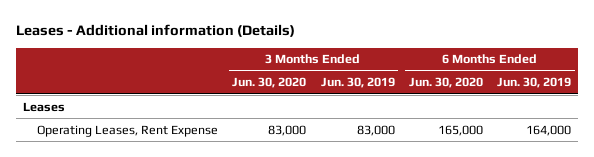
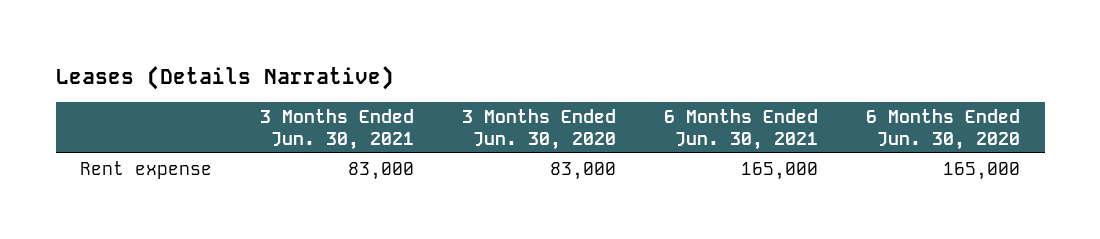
- Leases - Additional information (Details)
+ Leases (Details Narrative)
- | 3 Months Ended Jun. 30, 2020 | 3 Months Ended Jun. 30, 2019 | 6 Months Ended Jun. 30, 2020 | 6 Months Ended Jun. 30, 2019
+ | 3 Months Ended Jun. 30, 2021 | 3 Months Ended Jun. 30, 2020 | 6 Months Ended Jun. 30, 2021 | 6 Months Ended Jun. 30, 2020
- Leases
- Operating Leases, Rent Expense | 83,000 | 83,000 | 165,000 | 164,000
+ Rent expense | 83,000 | 83,000 | 165,000 | 165,000

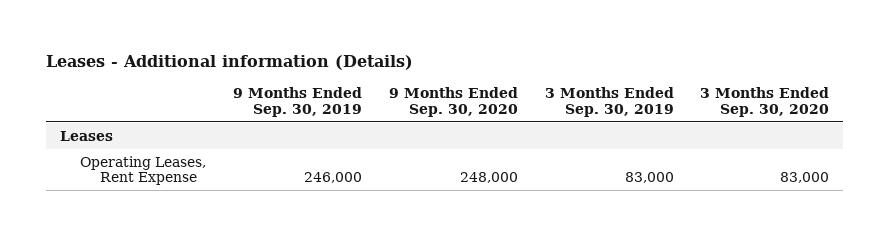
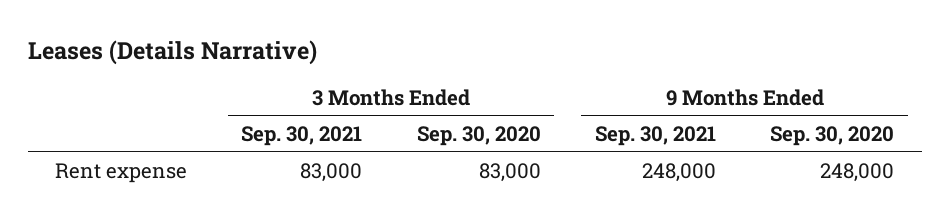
- Leases - Additional information (Details)
+ Leases (Details Narrative)
- | 9 Months Ended Sep. 30, 2019 | 9 Months Ended Sep. 30, 2020 | 3 Months Ended Sep. 30, 2019 | 3 Months Ended Sep. 30, 2020
+ | 3 Months Ended Sep. 30, 2021 | 3 Months Ended Sep. 30, 2020 | 9 Months Ended Sep. 30, 2021 | 9 Months Ended Sep. 30, 2020
- Leases
- Operating Leases, Rent Expense | 246,000 | 248,000 | 83,000 | 83,000
+ Rent expense | 83,000 | 83,000 | 248,000 | 248,000

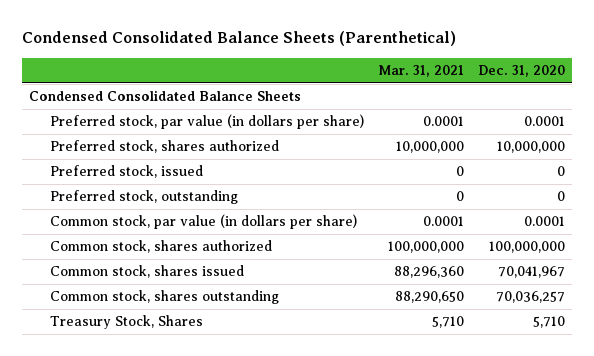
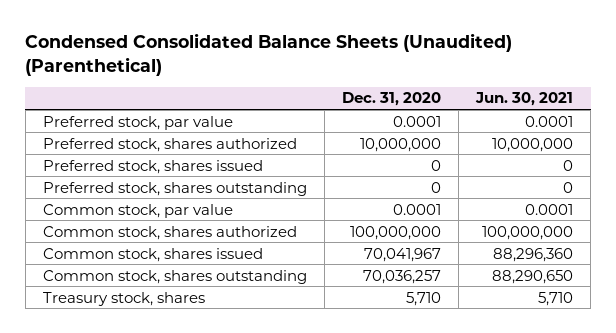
- Condensed Consolidated Balance Sheets (Parenthetical)
+ Condensed Consolidated Balance Sheets (Unaudited) (Parenthetical)
- | Mar. 31, 2021 | Dec. 31, 2020
+ | Dec. 31, 2020 | Jun. 30, 2021
- Condensed Consolidated Balance Sheets
- Preferred stock, par value (in dollars per share) | 0.0001 | 0.0001
+ Preferred stock, par value | 0.0001 | 0.0001
- Preferred stock, issued | 0 | 0
- Preferred stock, outstanding | 0 | 0
- Common stock, par value (in dollars per share) | 0.0001 | 0.0001
+ Preferred stock, shares issued | 0 | 0
+ Preferred stock, shares outstanding | 0 | 0
+ Common stock, par value | 0.0001 | 0.0001
- Treasury Stock, Shares | 5,710 | 5,710
+ Treasury stock, shares | 5,710 | 5,710

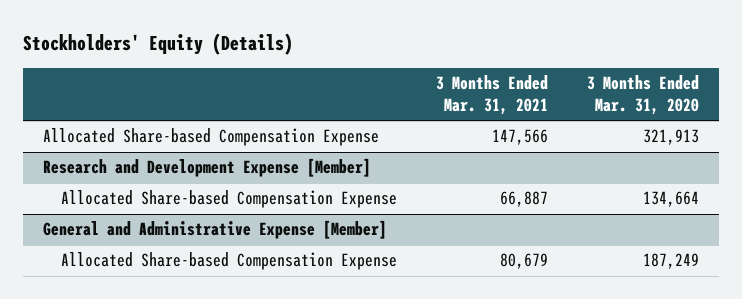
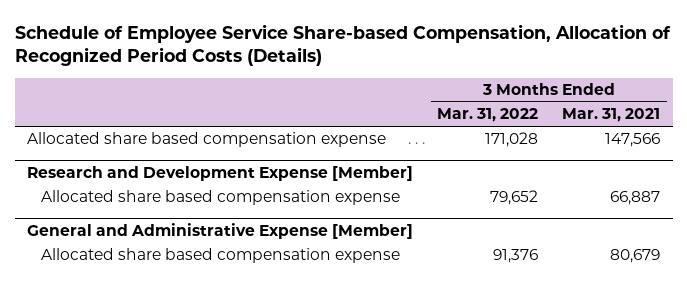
- Stockholders' Equity (Details)
+ Schedule of Employee Service Share-based Compensation, Allocation of Recognized Period Costs (Details)
- | 3 Months Ended Mar. 31, 2021 | 3 Months Ended Mar. 31, 2020
+ | 3 Months Ended Mar. 31, 2022 | 3 Months Ended Mar. 31, 2021
- Allocated Share-based Compensation Expense | 147,566 | 321,913
+ Allocated share based compensation expense | 171,028 | 147,566
@ Research and Development Expense [Member]
- Allocated Share-based Compensation Expense | 66,887 | 134,664
+ Allocated share based compensation expense | 79,652 | 66,887
@ General and Administrative Expense [Member]
- Allocated Share-based Compensation Expense | 80,679 | 187,249
+ Allocated share based compensation expense | 91,376 | 80,679

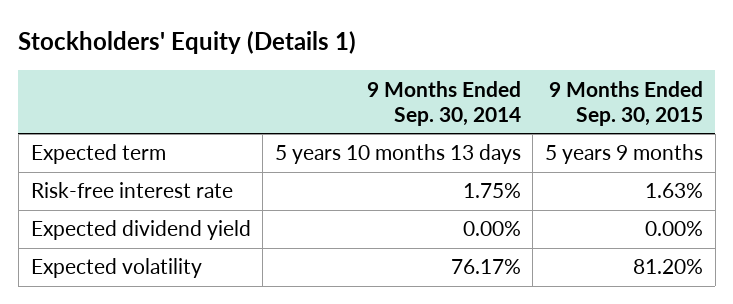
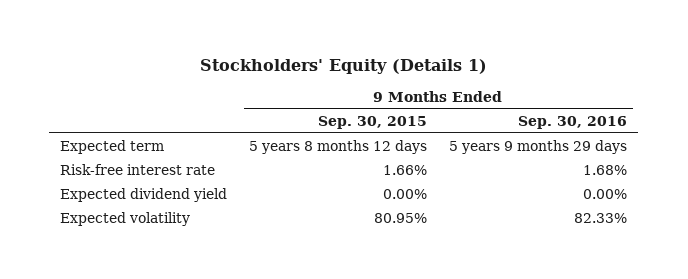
- | 9 Months Ended Sep. 30, 2014 | 9 Months Ended Sep. 30, 2015
+ | 9 Months Ended Sep. 30, 2015 | 9 Months Ended Sep. 30, 2016
- Expected term | 5 years 10 months 13 days | 5 years 9 months
- Risk-free interest rate | 1.75% | 1.63%
+ Expected term | 5 years 8 months 12 days | 5 years 9 months 29 days
+ Risk-free interest rate | 1.66% | 1.68%
- Expected volatility | 76.17% | 81.20%
+ Expected volatility | 80.95% | 82.33%

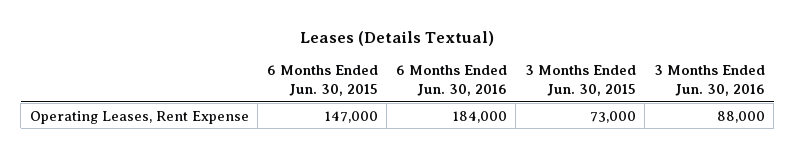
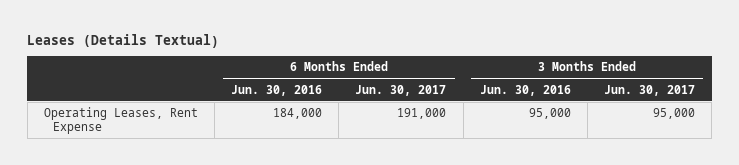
- | 6 Months Ended Jun. 30, 2015 | 6 Months Ended Jun. 30, 2016 | 3 Months Ended Jun. 30, 2015 | 3 Months Ended Jun. 30, 2016
+ | 6 Months Ended Jun. 30, 2016 | 6 Months Ended Jun. 30, 2017 | 3 Months Ended Jun. 30, 2016 | 3 Months Ended Jun. 30, 2017
- Operating Leases, Rent Expense | 147,000 | 184,000 | 73,000 | 88,000
+ Operating Leases, Rent Expense | 184,000 | 191,000 | 95,000 | 95,000

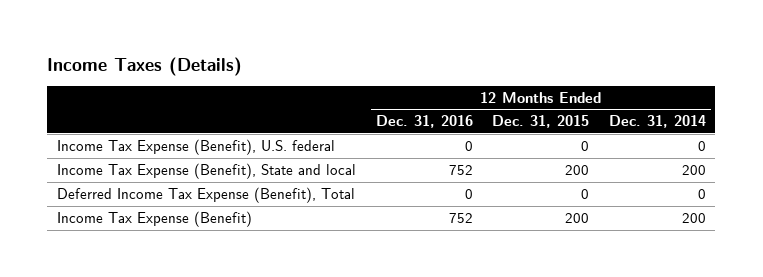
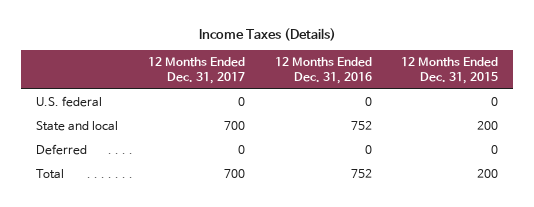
- | 12 Months Ended Dec. 31, 2016 | 12 Months Ended Dec. 31, 2015 | 12 Months Ended Dec. 31, 2014
+ | 12 Months Ended Dec. 31, 2017 | 12 Months Ended Dec. 31, 2016 | 12 Months Ended Dec. 31, 2015
- Income Tax Expense (Benefit), U.S. federal | 0 | 0 | 0
- Income Tax Expense (Benefit), State and local | 752 | 200 | 200
- Deferred Income Tax Expense (Benefit), Total | 0 | 0 | 0
- Income Tax Expense (Benefit) | 752 | 200 | 200
+ U.S. federal | 0 | 0 | 0
+ State and local | 700 | 752 | 200
+ Deferred | 0 | 0 | 0
+ Total | 700 | 752 | 200

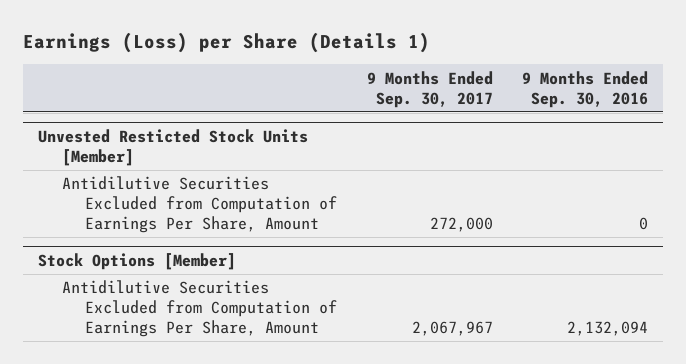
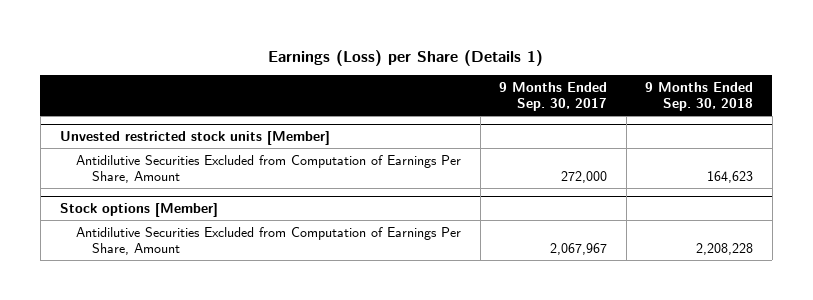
- | 9 Months Ended Sep. 30, 2017 | 9 Months Ended Sep. 30, 2016
+ | 9 Months Ended Sep. 30, 2017 | 9 Months Ended Sep. 30, 2018
- Unvested Resticted Stock Units [Member]
+ Unvested restricted stock units [Member]
- Stock Options [Member]
+ Stock options [Member]

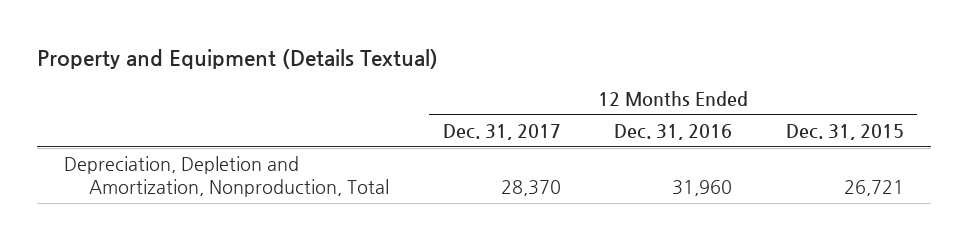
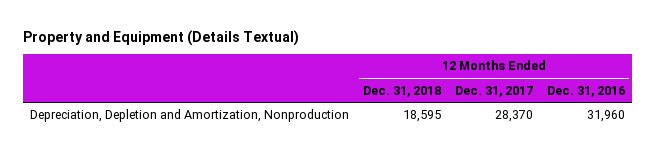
- | 12 Months Ended Dec. 31, 2017 | 12 Months Ended Dec. 31, 2016 | 12 Months Ended Dec. 31, 2015
+ | 12 Months Ended Dec. 31, 2018 | 12 Months Ended Dec. 31, 2017 | 12 Months Ended Dec. 31, 2016
- Depreciation, Depletion and Amortization, Nonproduction, Total | 28,370 | 31,960 | 26,721
+ Depreciation, Depletion and Amortization, Nonproduction | 18,595 | 28,370 | 31,960

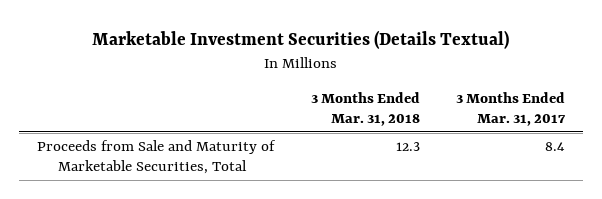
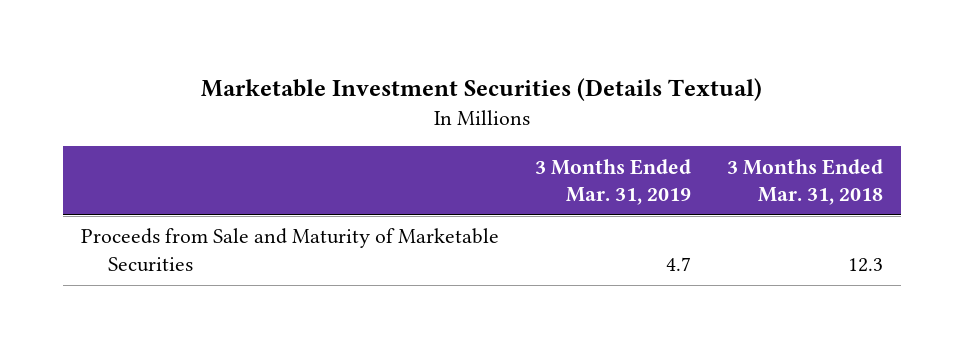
- | 3 Months Ended Mar. 31, 2018 | 3 Months Ended Mar. 31, 2017
+ | 3 Months Ended Mar. 31, 2019 | 3 Months Ended Mar. 31, 2018
- Proceeds from Sale and Maturity of Marketable Securities, Total | 12.3 | 8.4
+ Proceeds from Sale and Maturity of Marketable Securities | 4.7 | 12.3

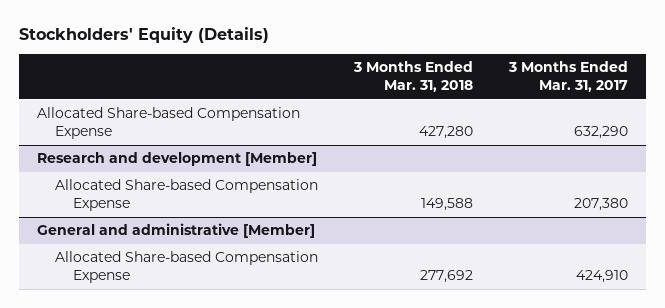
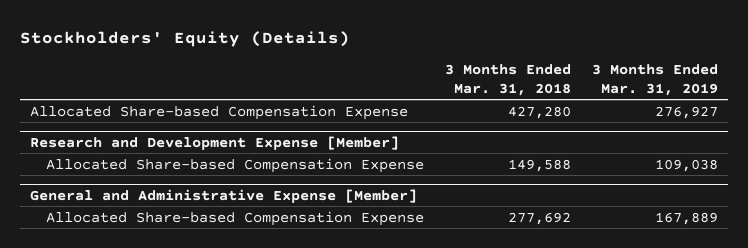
- | 3 Months Ended Mar. 31, 2018 | 3 Months Ended Mar. 31, 2017
+ | 3 Months Ended Mar. 31, 2018 | 3 Months Ended Mar. 31, 2019
- Research and development [Member]
+ Research and Development Expense [Member]
- General and administrative [Member]
+ General and Administrative Expense [Member]

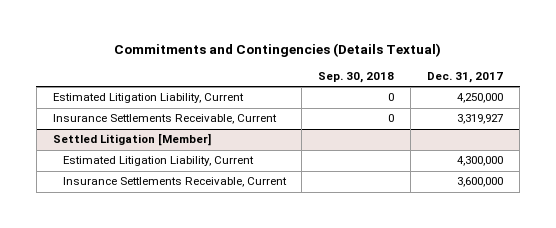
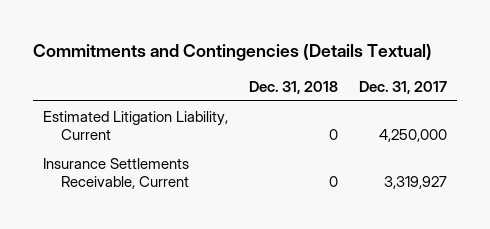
- | Sep. 30, 2018 | Dec. 31, 2017
+ | Dec. 31, 2018 | Dec. 31, 2017
- Settled Litigation [Member]
- Estimated Litigation Liability, Current | | 4,300,000
- Insurance Settlements Receivable, Current | | 3,600,000

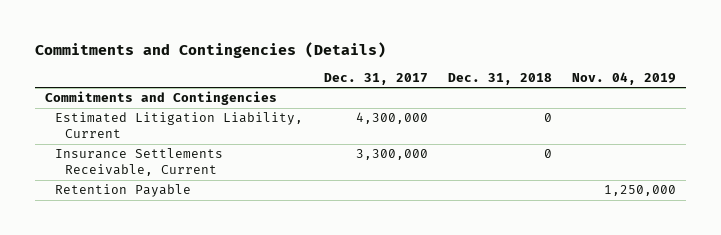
- Commitments and Contingencies (Details Textual)
+ Commitments and Contingencies (Details)
- | Dec. 31, 2018 | Dec. 31, 2017
+ | Dec. 31, 2017 | Dec. 31, 2018 | Nov. 04, 2019
- Estimated Litigation Liability, Current | 0 | 4,250,000
- Insurance Settlements Receivable, Current | 0 | 3,319,927
+ Commitments and Contingencies
+ Estimated Litigation Liability, Current | 4,300,000 | 0 |
+ Insurance Settlements Receivable, Current | 3,300,000 | 0 |
+ Retention Payable | | | 1,250,000

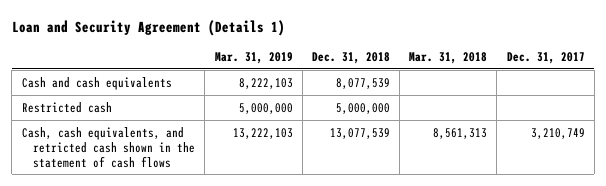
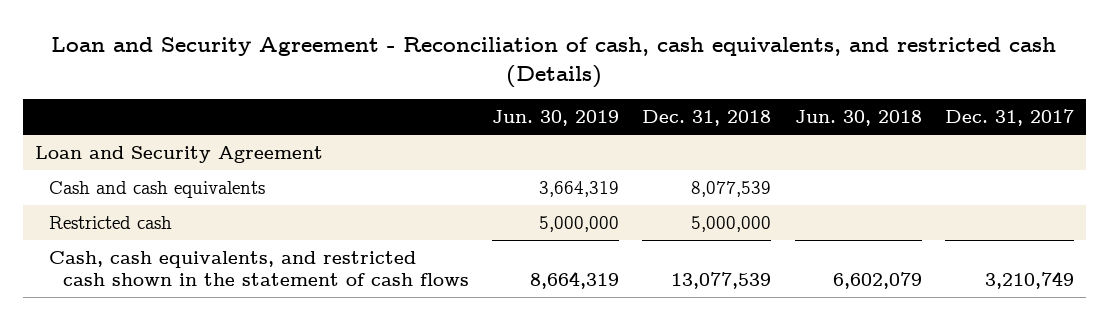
- Loan and Security Agreement (Details 1)
+ Loan and Security Agreement - Reconciliation of cash, cash equivalents, and restricted cash (Details)
- | Mar. 31, 2019 | Dec. 31, 2018 | Mar. 31, 2018 | Dec. 31, 2017
+ | Jun. 30, 2019 | Dec. 31, 2018 | Jun. 30, 2018 | Dec. 31, 2017
+ Loan and Security Agreement
- Cash, cash equivalents, and retricted cash shown in the statement of cash flows | 13,222,103 | 13,077,539 | 8,561,313 | 3,210,749
+ Cash, cash equivalents, and restricted cash shown in the statement of cash flows | 8,664,319 | 13,077,539 | 6,602,079 | 3,210,749

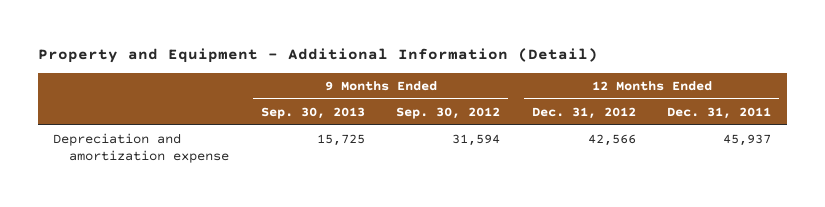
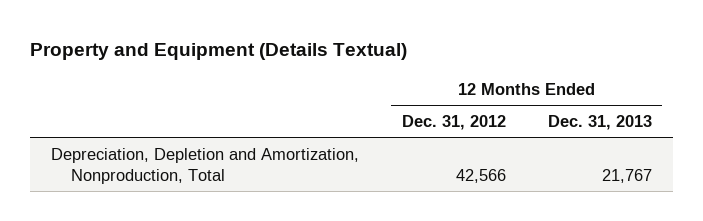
- Property and Equipment - Additional Information (Detail)
+ Property and Equipment (Details Textual)
- | 9 Months Ended Sep. 30, 2013 | 9 Months Ended Sep. 30, 2012 | 12 Months Ended Dec. 31, 2012 | 12 Months Ended Dec. 31, 2011
+ | 12 Months Ended Dec. 31, 2012 | 12 Months Ended Dec. 31, 2013
- Depreciation and amortization expense | 15,725 | 31,594 | 42,566 | 45,937
+ Depreciation, Depletion and Amortization, Nonproduction, Total | 42,566 | 21,767

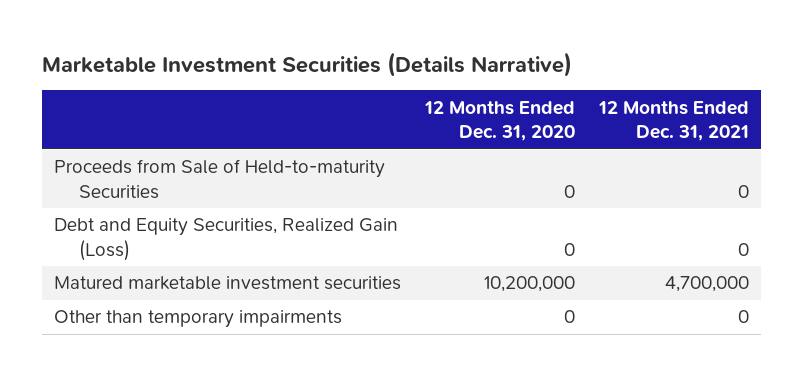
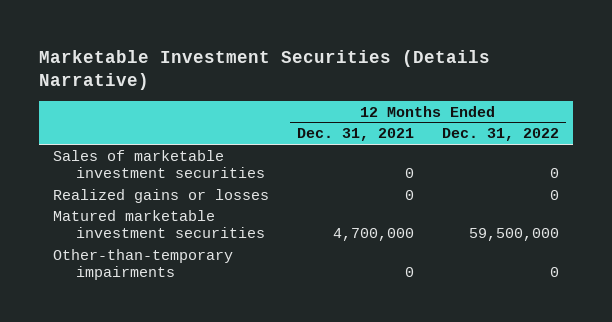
- | 12 Months Ended Dec. 31, 2020 | 12 Months Ended Dec. 31, 2021
+ | 12 Months Ended Dec. 31, 2021 | 12 Months Ended Dec. 31, 2022
- Proceeds from Sale of Held-to-maturity Securities | 0 | 0
- Debt and Equity Securities, Realized Gain (Loss) | 0 | 0
+ Sales of marketable investment securities | 0 | 0
+ Realized gains or losses | 0 | 0
- Other than temporary impairments | 0 | 0
+ Other-than-temporary impairments | 0 | 0

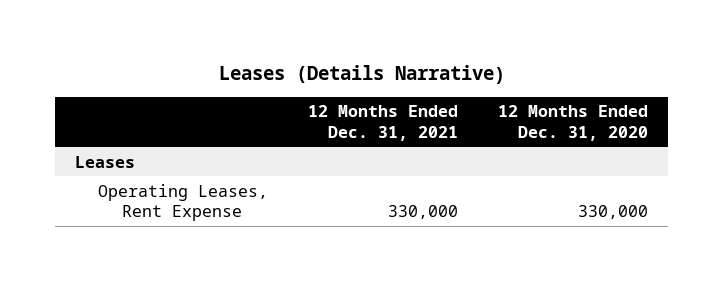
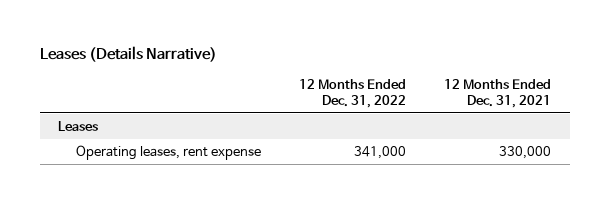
- | 12 Months Ended Dec. 31, 2021 | 12 Months Ended Dec. 31, 2020
+ | 12 Months Ended Dec. 31, 2022 | 12 Months Ended Dec. 31, 2021
- Operating Leases, Rent Expense | 330,000 | 330,000
+ Operating leases, rent expense | 341,000 | 330,000

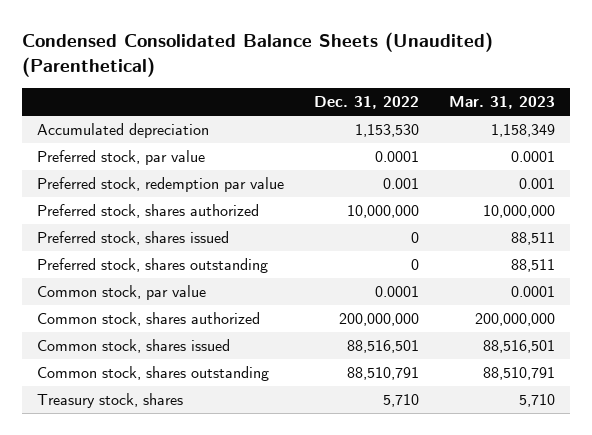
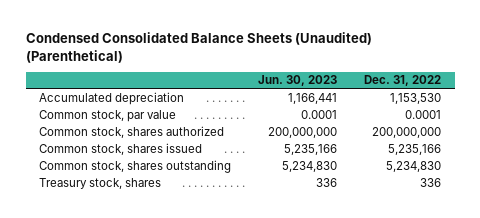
- | Dec. 31, 2022 | Mar. 31, 2023
+ | Jun. 30, 2023 | Dec. 31, 2022
- Preferred stock, par value | 0.0001 | 0.0001
- Preferred stock, redemption par value | 0.001 | 0.001
- Preferred stock, shares authorized | 10,000,000 | 10,000,000
- Preferred stock, shares issued | 0 | 88,511
- Preferred stock, shares outstanding | 0 | 88,511
- Common stock, shares issued | 88,516,501 | 88,516,501
- Common stock, shares outstanding | 88,510,791 | 88,510,791
- Treasury stock, shares | 5,710 | 5,710
+ Common stock, shares issued | 5,235,166 | 5,235,166
+ Common stock, shares outstanding | 5,234,830 | 5,234,830
+ Treasury stock, shares | 336 | 336

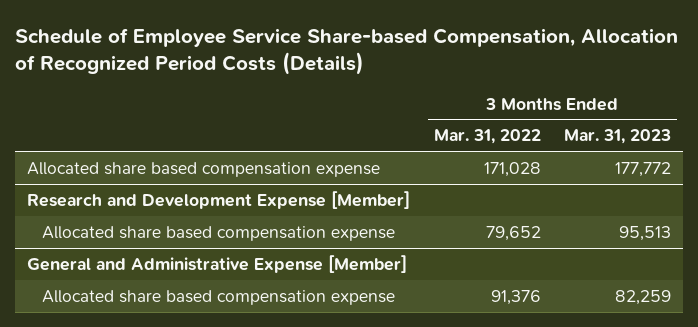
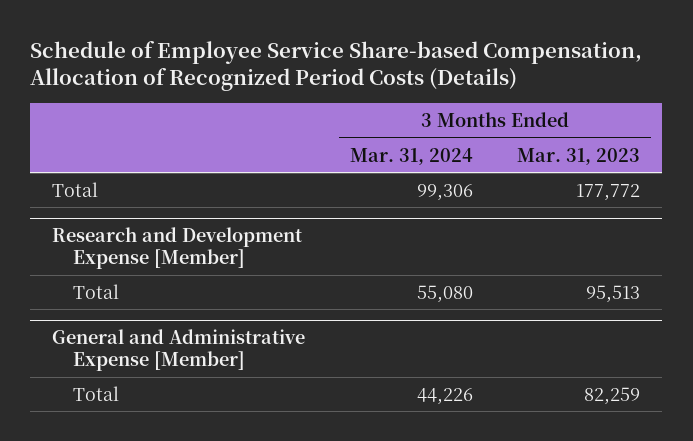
- | 3 Months Ended Mar. 31, 2022 | 3 Months Ended Mar. 31, 2023
+ | 3 Months Ended Mar. 31, 2024 | 3 Months Ended Mar. 31, 2023
- Allocated share based compensation expense | 171,028 | 177,772
+ Total | 99,306 | 177,772
@ Research and Development Expense [Member]
- Allocated share based compensation expense | 79,652 | 95,513
+ Total | 55,080 | 95,513
@ General and Administrative Expense [Member]
- Allocated share based compensation expense | 91,376 | 82,259
+ Total | 44,226 | 82,259

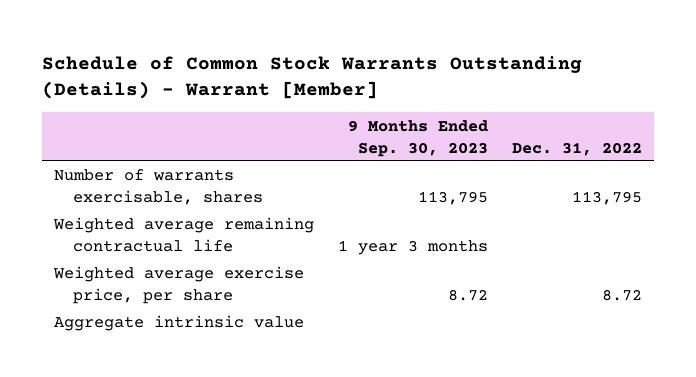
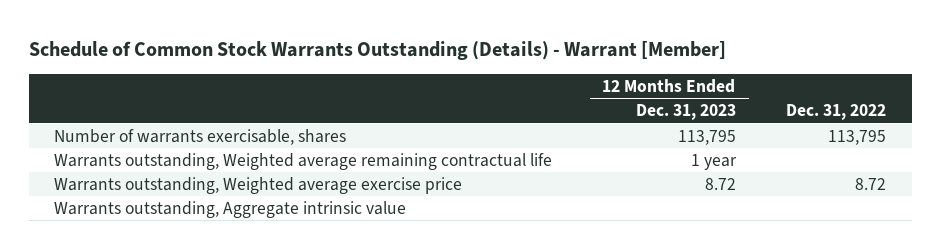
- | 9 Months Ended Sep. 30, 2023 | Dec. 31, 2022
+ | 12 Months Ended Dec. 31, 2023 | Dec. 31, 2022
- Weighted average remaining contractual life | 1 year 3 months |
- Weighted average exercise price, per share | 8.72 | 8.72
- Aggregate intrinsic value
+ Warrants outstanding, Weighted average remaining contractual life | 1 year |
+ Warrants outstanding, Weighted average exercise price | 8.72 | 8.72
+ Warrants outstanding, Aggregate intrinsic value

